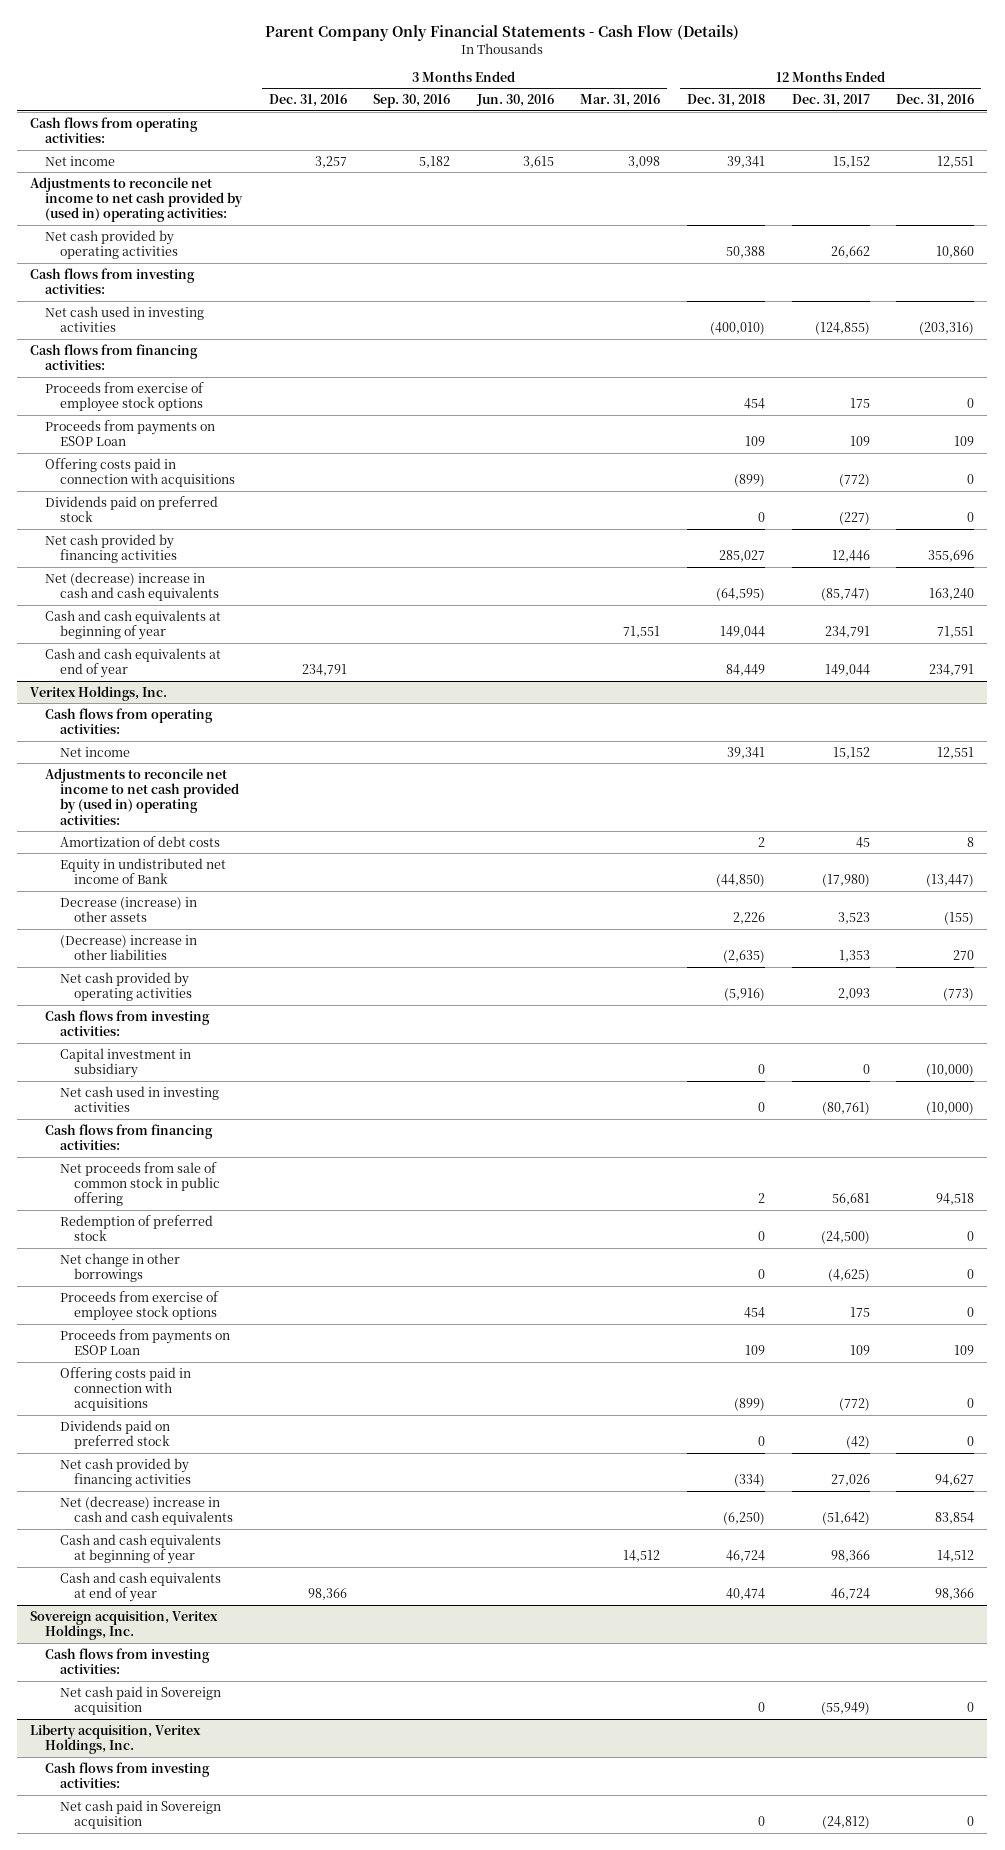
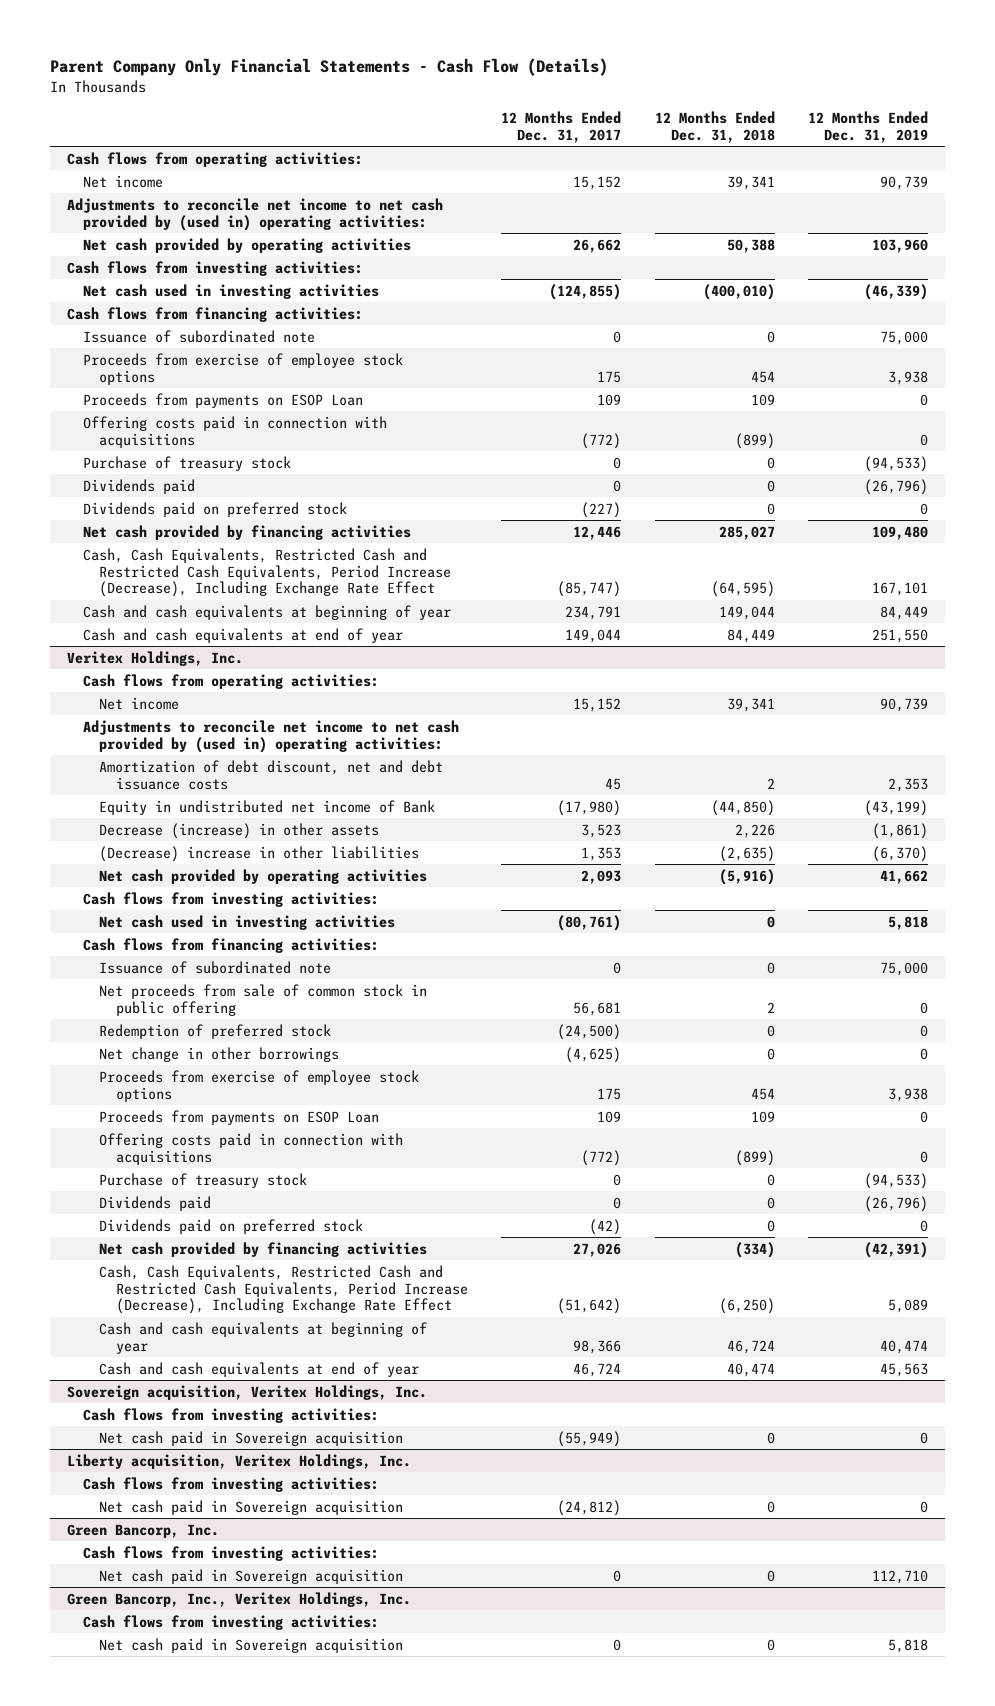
- | 3 Months Ended Dec. 31, 2016 | 3 Months Ended Sep. 30, 2016 | 3 Months Ended Jun. 30, 2016 | 3 Months Ended Mar. 31, 2016 | 12 Months Ended Dec. 31, 2018 | 12 Months Ended Dec. 31, 2017 | 12 Months Ended Dec. 31, 2016
+ | 12 Months Ended Dec. 31, 2017 | 12 Months Ended Dec. 31, 2018 | 12 Months Ended Dec. 31, 2019
+ Issuance of subordinated note | 0 | 0 | 75,000
+ Purchase of treasury stock | 0 | 0 | (94,533)
+ Dividends paid | 0 | 0 | (26,796)
- Net (decrease) increase in cash and cash equivalents | | | | | (64,595) | (85,747) | 163,240
+ Cash, Cash Equivalents, Restricted Cash and Restricted Cash Equivalents, Period Increase (Decrease), Including Exchange Rate Effect | (85,747) | (64,595) | 167,101
@ Veritex Holdings, Inc.
- Amortization of debt costs | | | | | 2 | 45 | 8
+ Amortization of debt discount, net and debt issuance costs | 45 | 2 | 2,353
- Capital investment in subsidiary | | | | | 0 | 0 | (10,000)
+ Issuance of subordinated note | 0 | 0 | 75,000
+ Purchase of treasury stock | 0 | 0 | (94,533)
+ Dividends paid | 0 | 0 | (26,796)
- Net (decrease) increase in cash and cash equivalents | | | | | (6,250) | (51,642) | 83,854
+ Cash, Cash Equivalents, Restricted Cash and Restricted Cash Equivalents, Period Increase (Decrease), Including Exchange Rate Effect | (51,642) | (6,250) | 5,089
+ Green Bancorp, Inc.
+ Cash flows from investing activities:
+ Net cash paid in Sovereign acquisition | 0 | 0 | 112,710
+ Green Bancorp, Inc., Veritex Holdings, Inc.
+ Cash flows from investing activities:
+ Net cash paid in Sovereign acquisition | 0 | 0 | 5,818

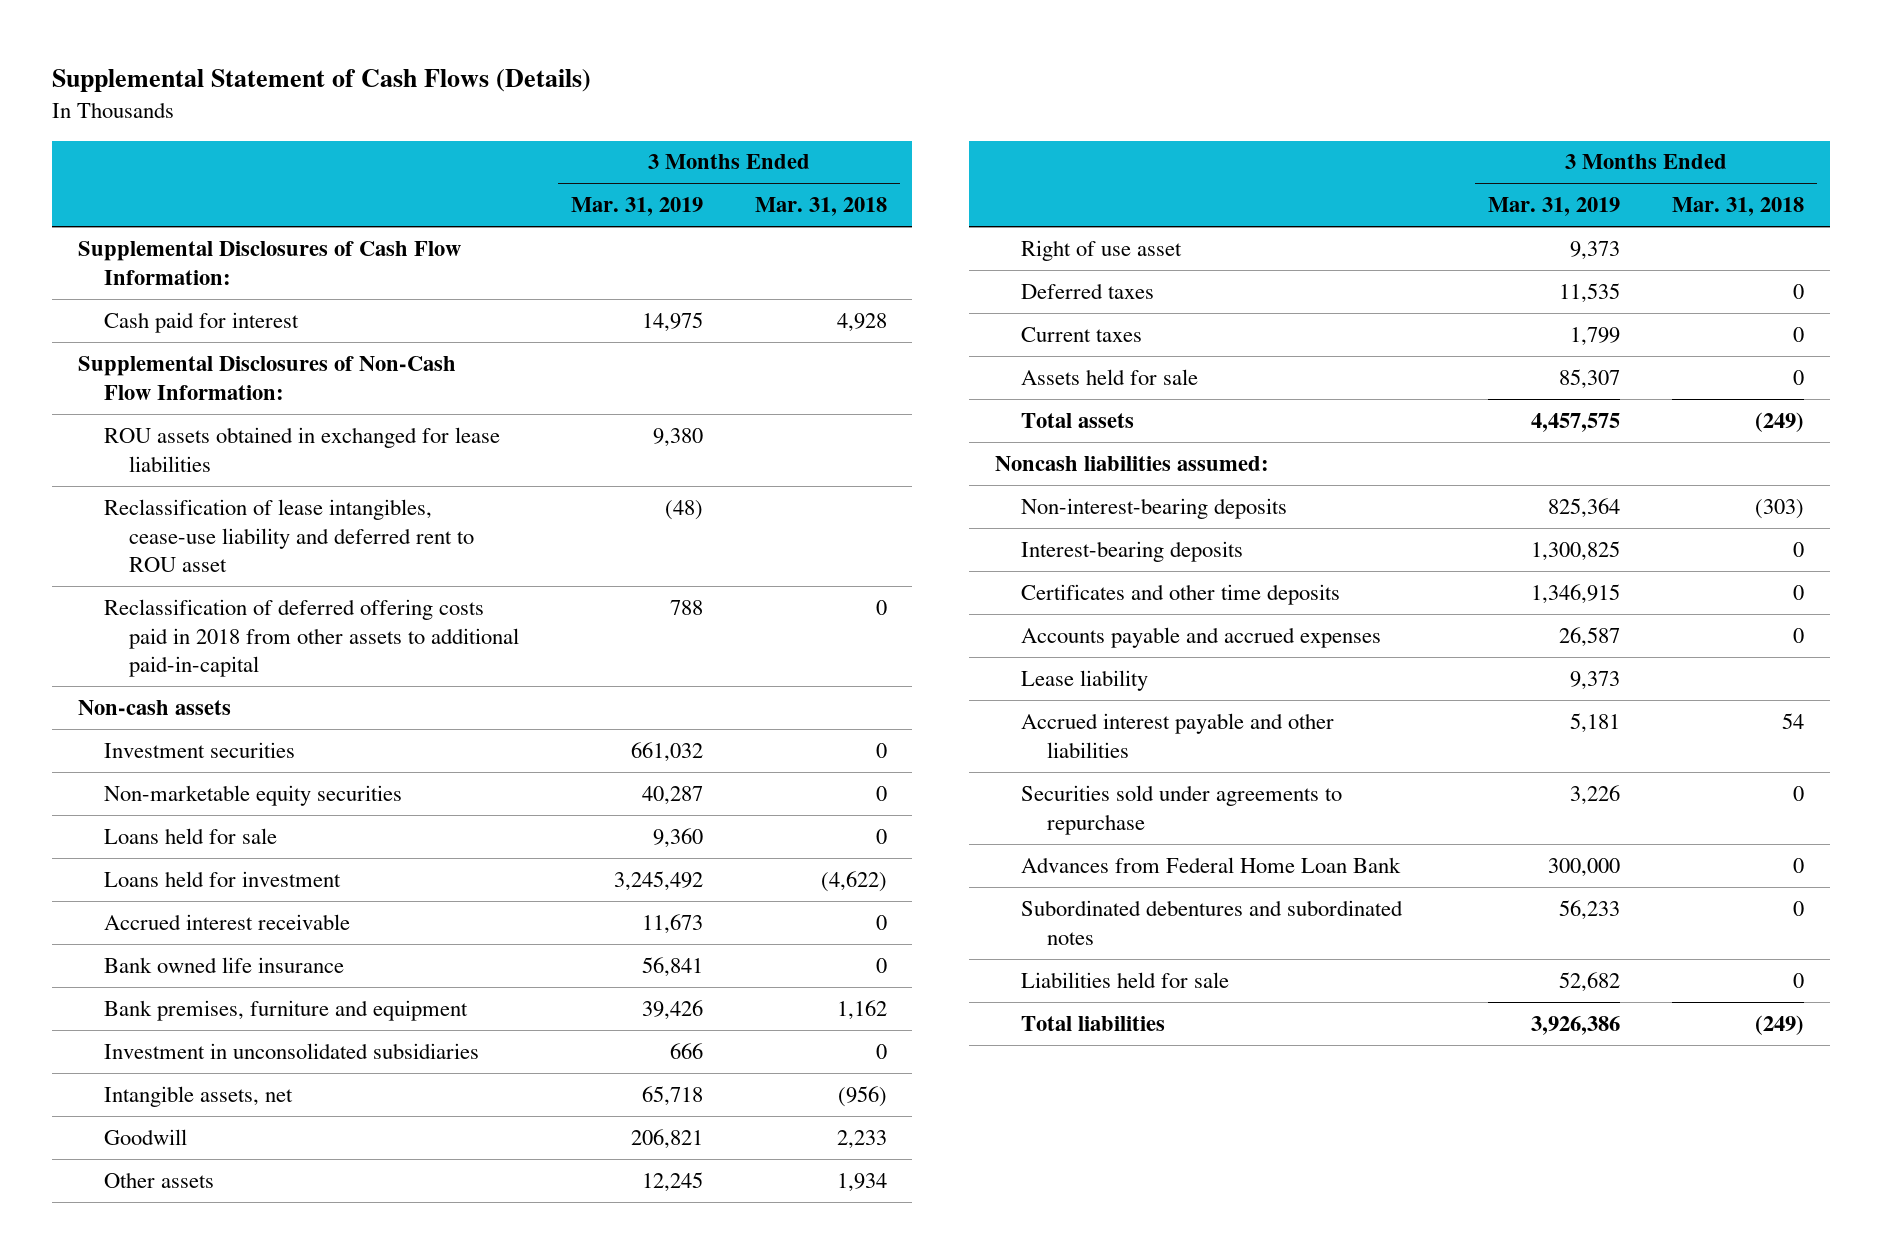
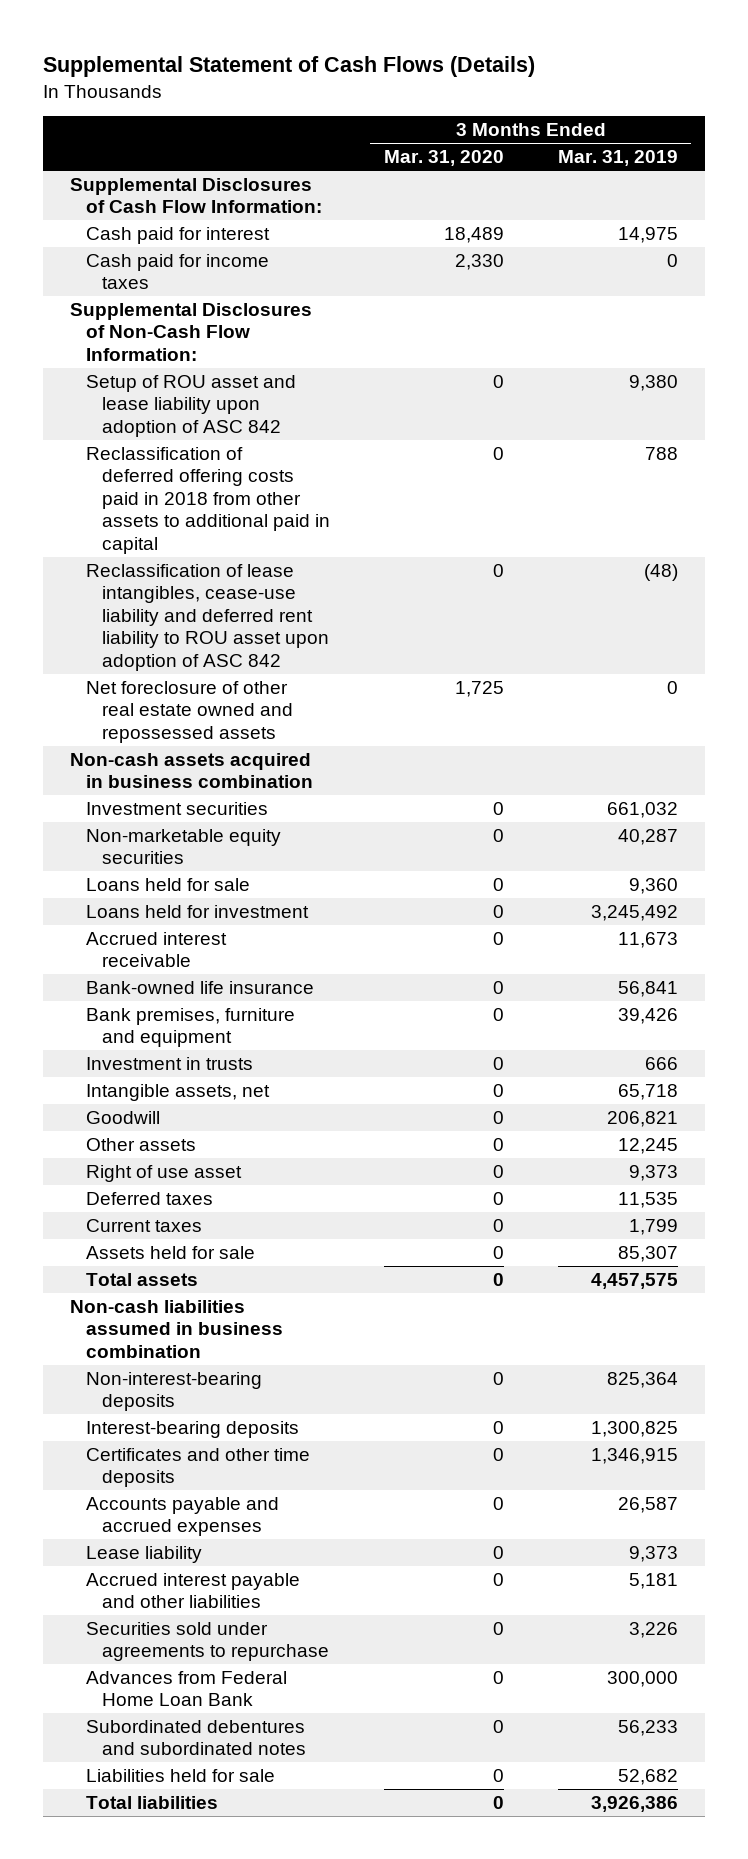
- | 3 Months Ended Mar. 31, 2019 | 3 Months Ended Mar. 31, 2018
+ | 3 Months Ended Mar. 31, 2020 | 3 Months Ended Mar. 31, 2019
+ Cash paid for income taxes | 2,330 | 0
- ROU assets obtained in exchanged for lease liabilities | 9,380 |
- Reclassification of lease intangibles, cease-use liability and deferred rent to ROU asset | (48) |
- Reclassification of deferred offering costs paid in 2018 from other assets to additional paid-in-capital | 788 | 0
- Non-cash assets
+ Setup of ROU asset and lease liability upon adoption of ASC 842 | 0 | 9,380
+ Reclassification of deferred offering costs paid in 2018 from other assets to additional paid in capital | 0 | 788
+ Reclassification of lease intangibles, cease-use liability and deferred rent liability to ROU asset upon adoption of ASC 842 | 0 | (48)
+ Net foreclosure of other real estate owned and repossessed assets | 1,725 | 0
+ Non-cash assets acquired in business combination
- Bank owned life insurance | 56,841 | 0
+ Bank-owned life insurance | 0 | 56,841
- Investment in unconsolidated subsidiaries | 666 | 0
+ Investment in trusts | 0 | 666
- Noncash liabilities assumed:
+ Non-cash liabilities assumed in business combination

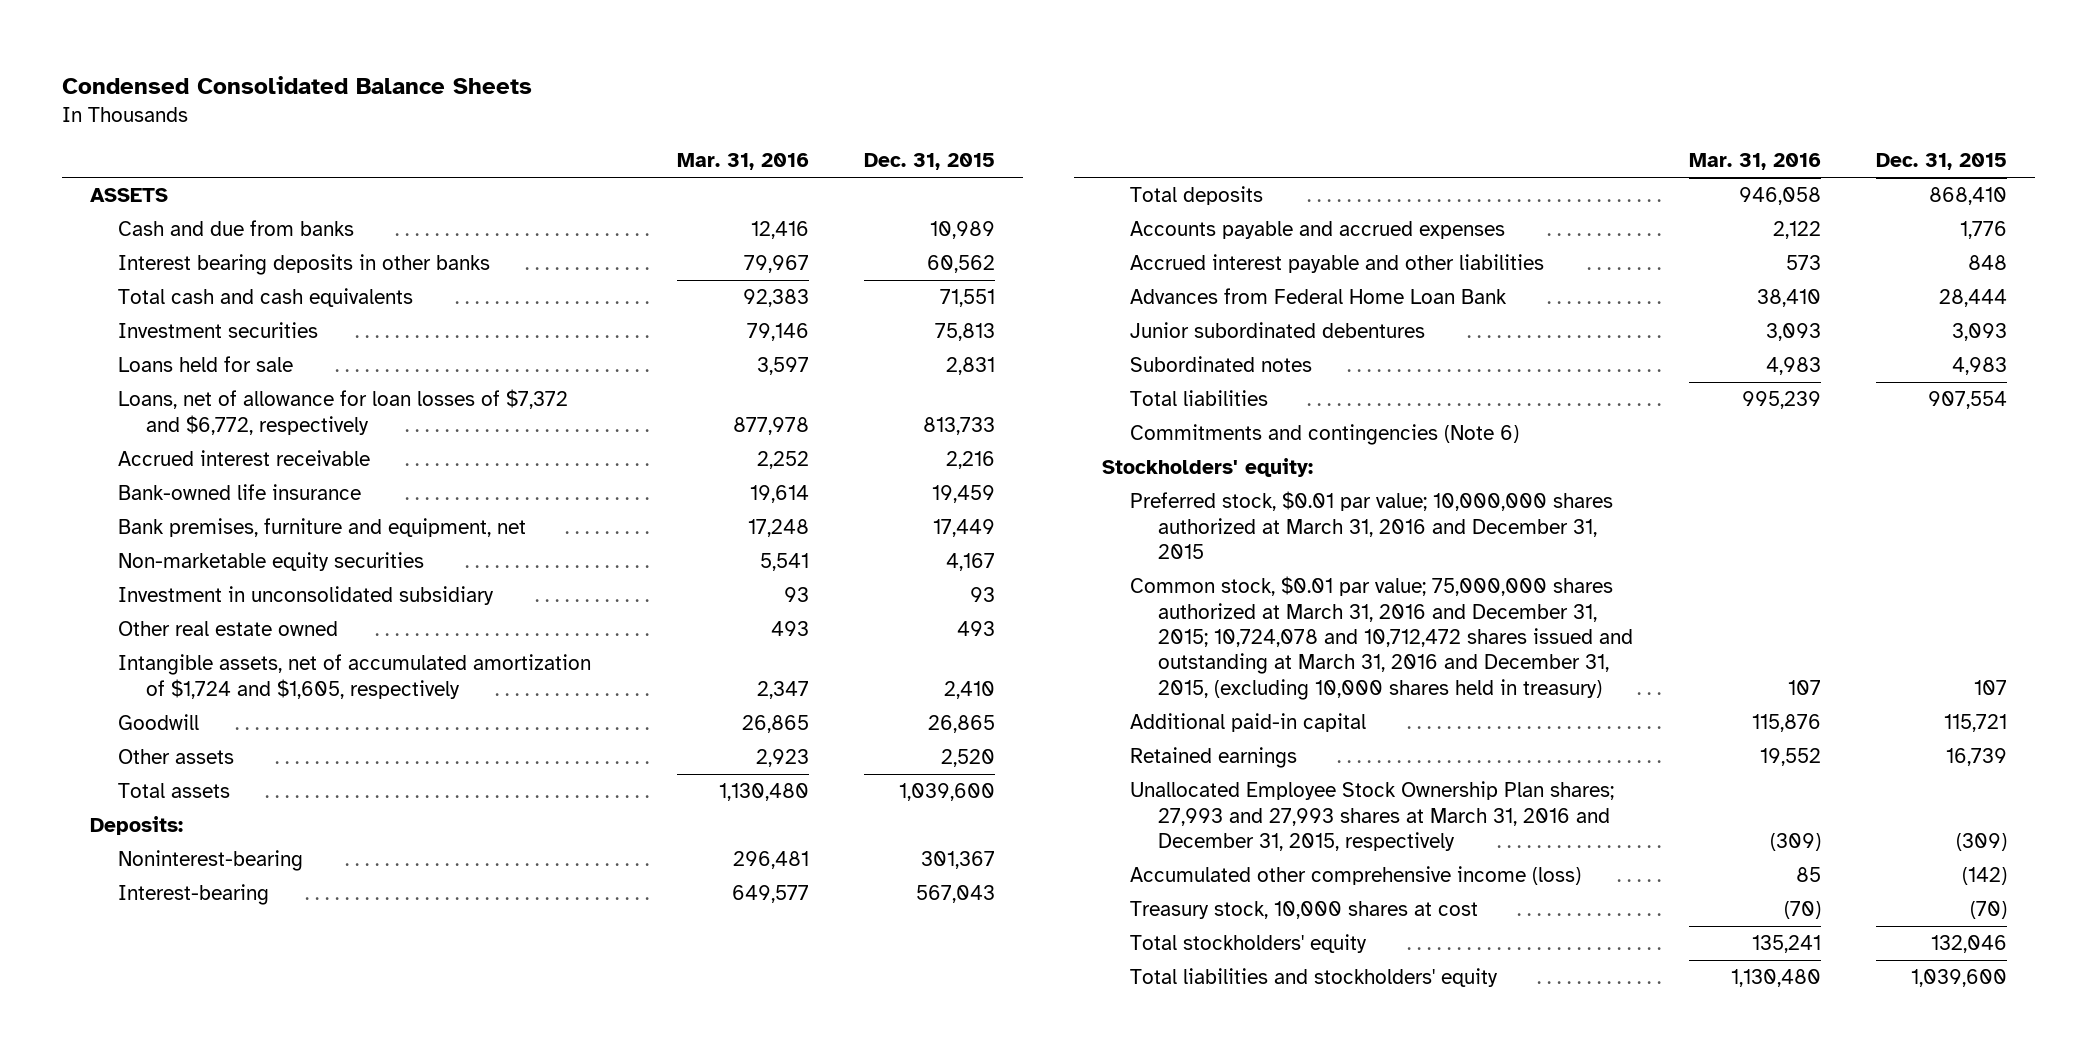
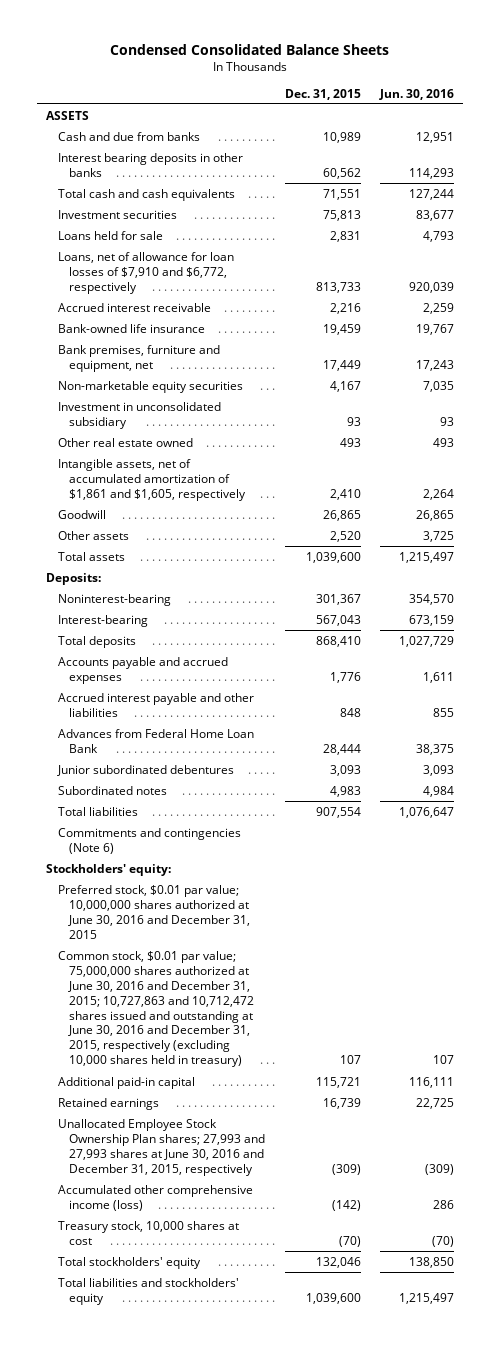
- | Mar. 31, 2016 | Dec. 31, 2015
+ | Dec. 31, 2015 | Jun. 30, 2016
- Loans, net of allowance for loan losses of $7,372 and $6,772, respectively | 877,978 | 813,733
+ Loans, net of allowance for loan losses of $7,910 and $6,772, respectively | 813,733 | 920,039
- Intangible assets, net of accumulated amortization of $1,724 and $1,605, respectively | 2,347 | 2,410
+ Intangible assets, net of accumulated amortization of $1,861 and $1,605, respectively | 2,410 | 2,264
- Preferred stock, $0.01 par value; 10,000,000 shares authorized at March 31, 2016 and December 31, 2015
- Common stock, $0.01 par value; 75,000,000 shares authorized at March 31, 2016 and December 31, 2015; 10,724,078 and 10,712,472 shares issued and outstanding at March 31, 2016 and December 31, 2015, (excluding 10,000 shares held in treasury) | 107 | 107
+ Preferred stock, $0.01 par value; 10,000,000 shares authorized at June 30, 2016 and December 31, 2015
+ Common stock, $0.01 par value; 75,000,000 shares authorized at June 30, 2016 and December 31, 2015; 10,727,863 and 10,712,472 shares issued and outstanding at June 30, 2016 and December 31, 2015, respectively (excluding 10,000 shares held in treasury) | 107 | 107
- Unallocated Employee Stock Ownership Plan shares; 27,993 and 27,993 shares at March 31, 2016 and December 31, 2015, respectively | (309) | (309)
+ Unallocated Employee Stock Ownership Plan shares; 27,993 and 27,993 shares at June 30, 2016 and December 31, 2015, respectively | (309) | (309)

